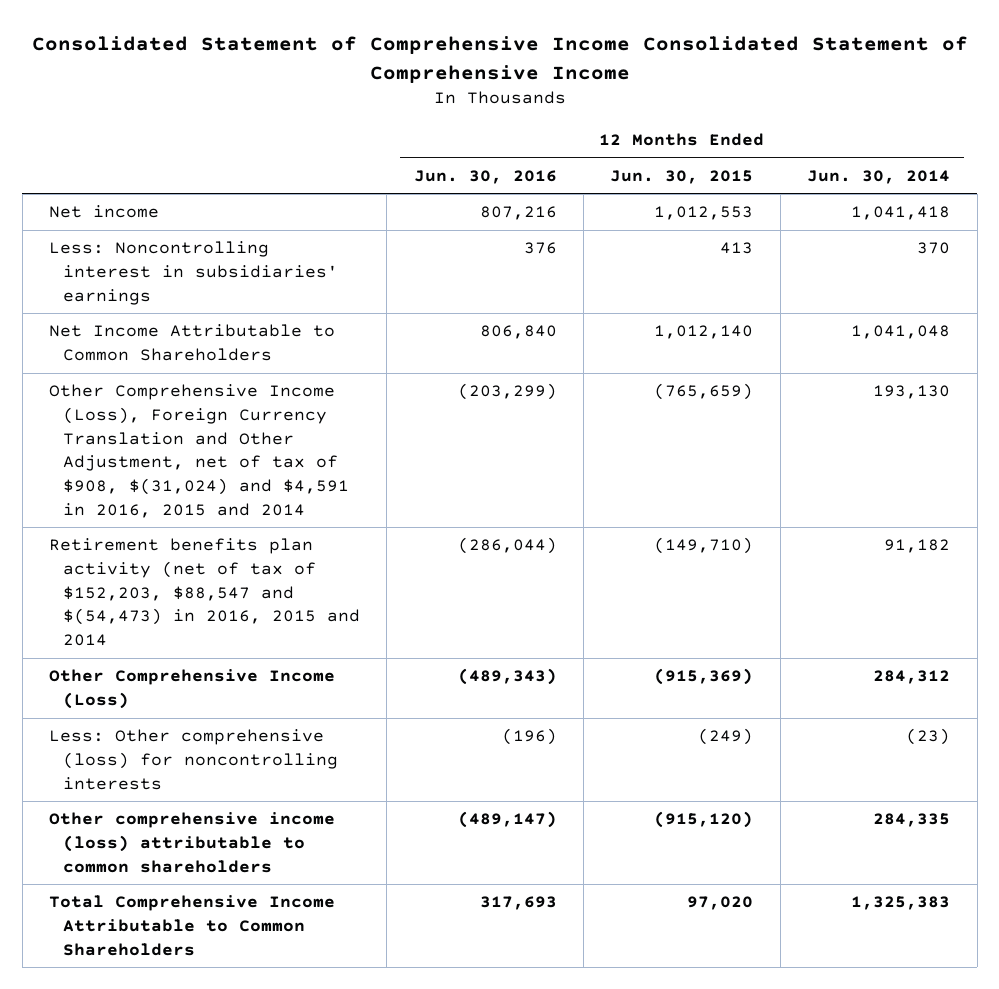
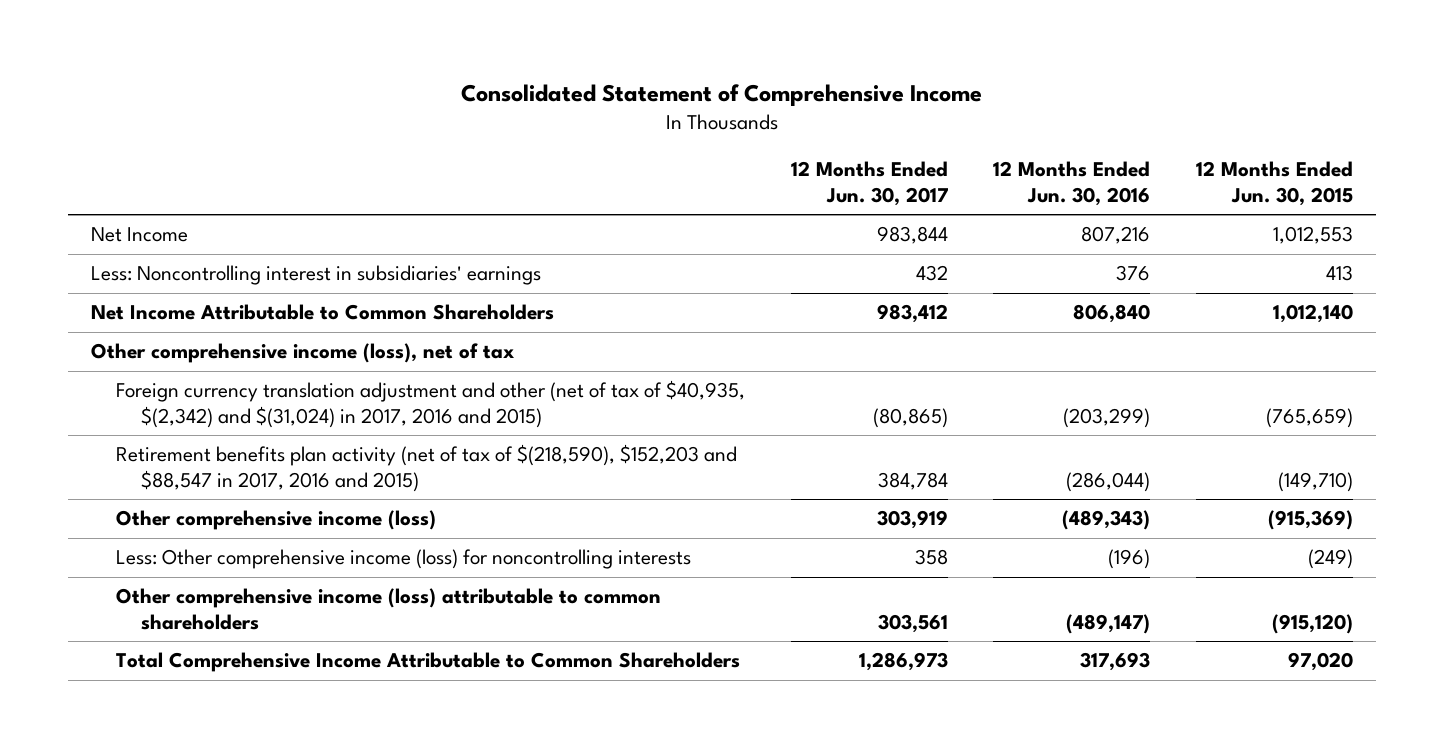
- Consolidated Statement of Comprehensive Income Consolidated Statement of Comprehensive Income
+ Consolidated Statement of Comprehensive Income
- | 12 Months Ended Jun. 30, 2016 | 12 Months Ended Jun. 30, 2015 | 12 Months Ended Jun. 30, 2014
+ | 12 Months Ended Jun. 30, 2017 | 12 Months Ended Jun. 30, 2016 | 12 Months Ended Jun. 30, 2015
- Net income | 807,216 | 1,012,553 | 1,041,418
+ Net Income | 983,844 | 807,216 | 1,012,553
- Other Comprehensive Income (Loss), Foreign Currency Translation and Other Adjustment, net of tax of $908, $(31,024) and $4,591 in 2016, 2015 and 2014 | (203,299) | (765,659) | 193,130
- Retirement benefits plan activity (net of tax of $152,203, $88,547 and $(54,473) in 2016, 2015 and 2014 | (286,044) | (149,710) | 91,182
- Other Comprehensive Income (Loss) | (489,343) | (915,369) | 284,312
- Less: Other comprehensive (loss) for noncontrolling interests | (196) | (249) | (23)
+ Other comprehensive income (loss), net of tax
+ Foreign currency translation adjustment and other (net of tax of $40,935, $(2,342) and $(31,024) in 2017, 2016 and 2015) | (80,865) | (203,299) | (765,659)
+ Retirement benefits plan activity (net of tax of $(218,590), $152,203 and $88,547 in 2017, 2016 and 2015) | 384,784 | (286,044) | (149,710)
+ Other comprehensive income (loss) | 303,919 | (489,343) | (915,369)
+ Less: Other comprehensive income (loss) for noncontrolling interests | 358 | (196) | (249)

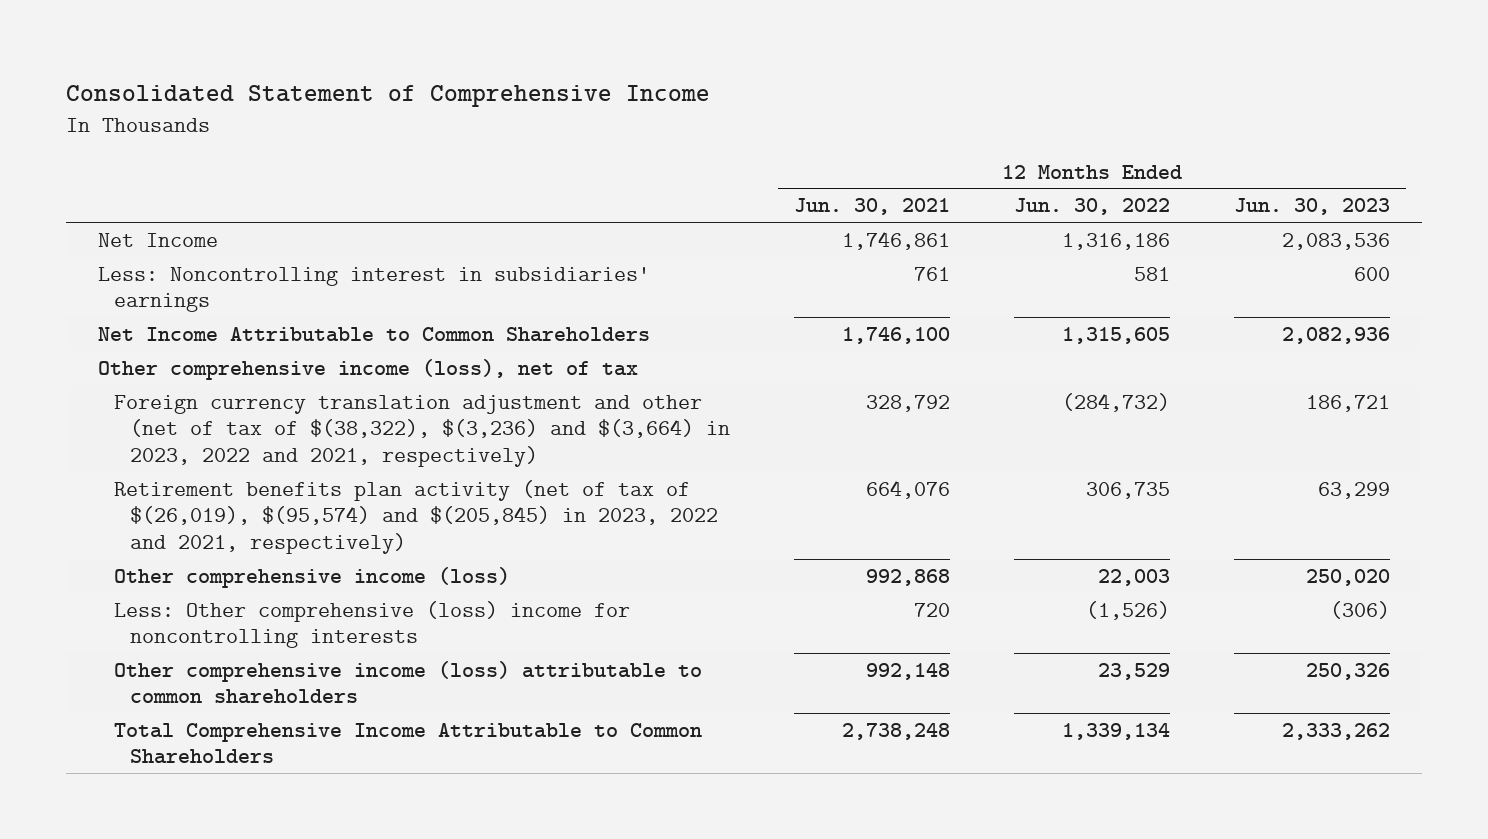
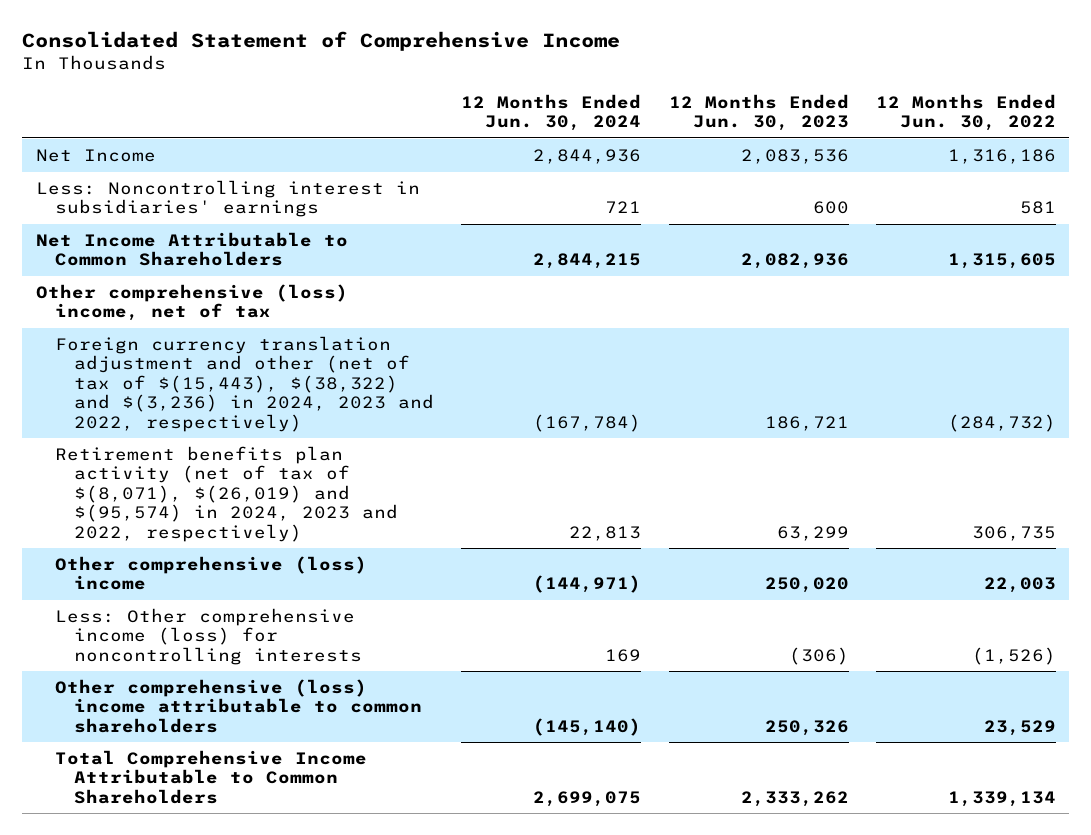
- | 12 Months Ended Jun. 30, 2021 | 12 Months Ended Jun. 30, 2022 | 12 Months Ended Jun. 30, 2023
+ | 12 Months Ended Jun. 30, 2024 | 12 Months Ended Jun. 30, 2023 | 12 Months Ended Jun. 30, 2022
- Other comprehensive income (loss), net of tax
- Foreign currency translation adjustment and other (net of tax of $(38,322), $(3,236) and $(3,664) in 2023, 2022 and 2021, respectively) | 328,792 | (284,732) | 186,721
- Retirement benefits plan activity (net of tax of $(26,019), $(95,574) and $(205,845) in 2023, 2022 and 2021, respectively) | 664,076 | 306,735 | 63,299
- Other comprehensive income (loss) | 992,868 | 22,003 | 250,020
- Less: Other comprehensive (loss) income for noncontrolling interests | 720 | (1,526) | (306)
- Other comprehensive income (loss) attributable to common shareholders | 992,148 | 23,529 | 250,326
+ Other comprehensive (loss) income, net of tax
+ Foreign currency translation adjustment and other (net of tax of $(15,443), $(38,322) and $(3,236) in 2024, 2023 and 2022, respectively) | (167,784) | 186,721 | (284,732)
+ Retirement benefits plan activity (net of tax of $(8,071), $(26,019) and $(95,574) in 2024, 2023 and 2022, respectively) | 22,813 | 63,299 | 306,735
+ Other comprehensive (loss) income | (144,971) | 250,020 | 22,003
+ Less: Other comprehensive income (loss) for noncontrolling interests | 169 | (306) | (1,526)
+ Other comprehensive (loss) income attributable to common shareholders | (145,140) | 250,326 | 23,529

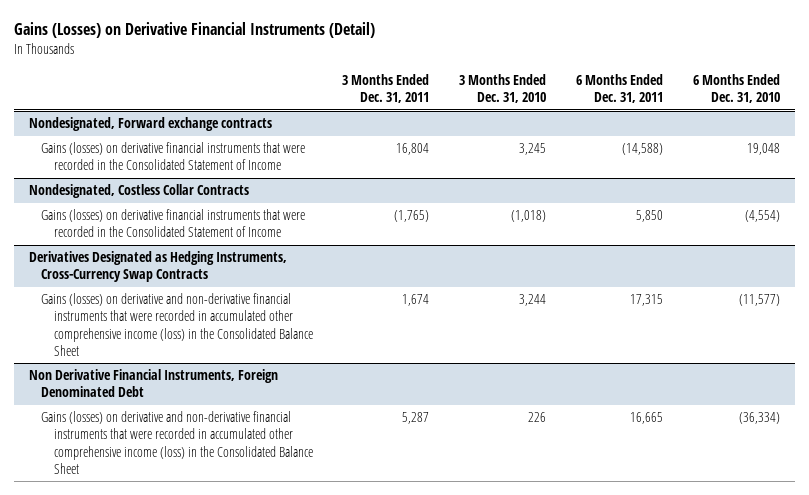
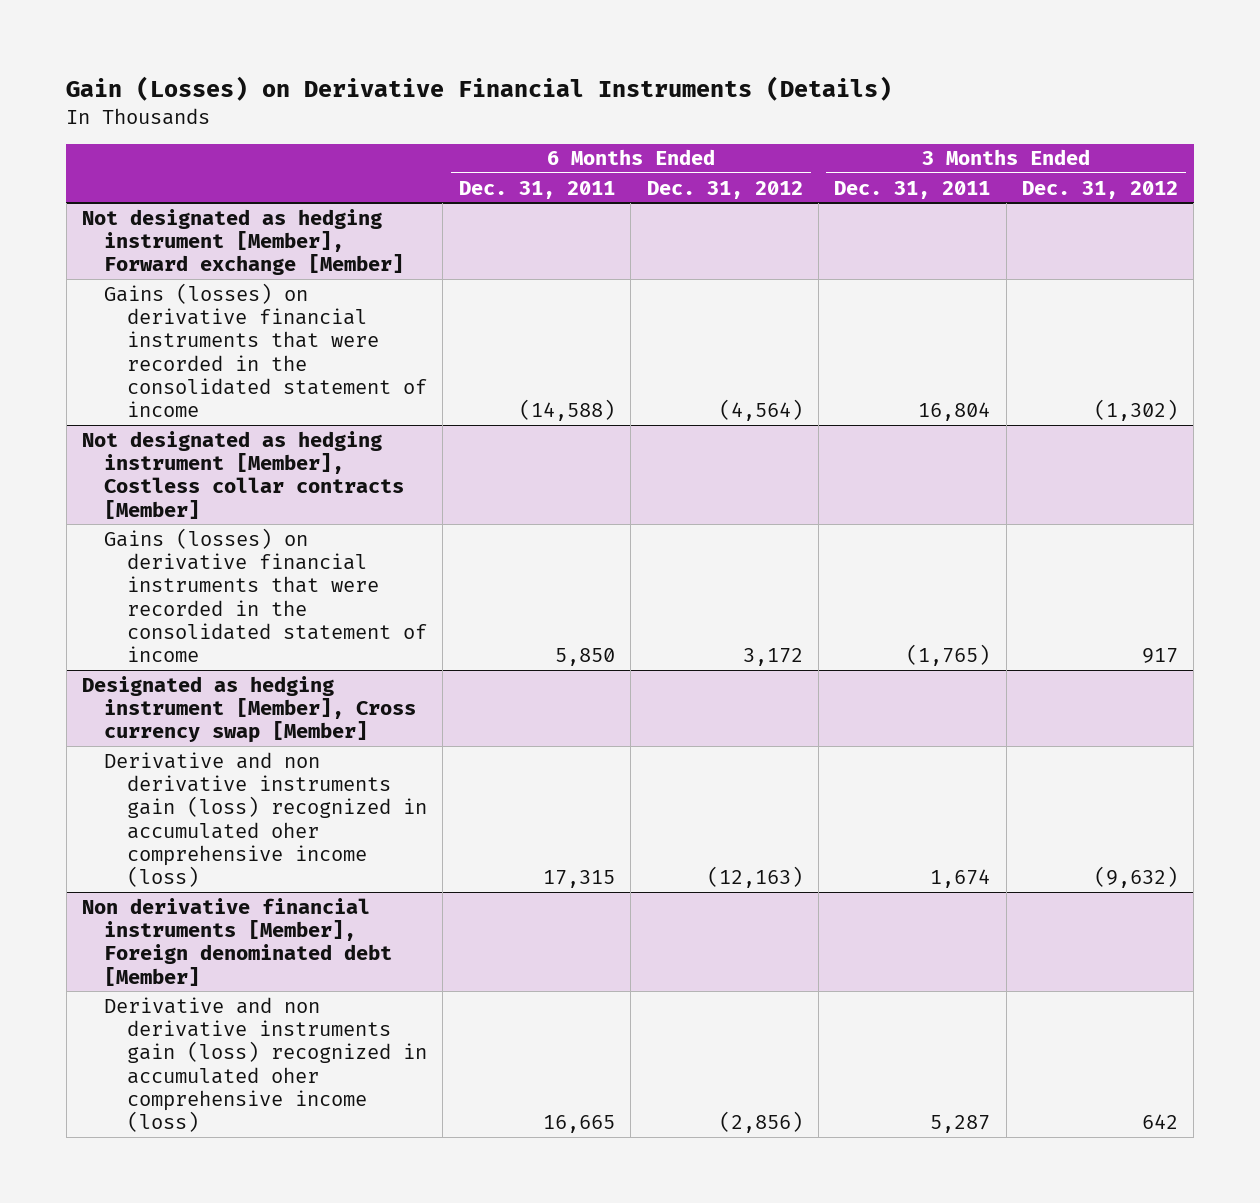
- Gains (Losses) on Derivative Financial Instruments (Detail)
+ Gain (Losses) on Derivative Financial Instruments (Details)
- | 3 Months Ended Dec. 31, 2011 | 3 Months Ended Dec. 31, 2010 | 6 Months Ended Dec. 31, 2011 | 6 Months Ended Dec. 31, 2010
+ | 6 Months Ended Dec. 31, 2011 | 6 Months Ended Dec. 31, 2012 | 3 Months Ended Dec. 31, 2011 | 3 Months Ended Dec. 31, 2012
- Nondesignated, Forward exchange contracts
- Gains (losses) on derivative financial instruments that were recorded in the Consolidated Statement of Income | 16,804 | 3,245 | (14,588) | 19,048
- Nondesignated, Costless Collar Contracts
- Gains (losses) on derivative financial instruments that were recorded in the Consolidated Statement of Income | (1,765) | (1,018) | 5,850 | (4,554)
- Derivatives Designated as Hedging Instruments, Cross-Currency Swap Contracts
- Gains (losses) on derivative and non-derivative financial instruments that were recorded in accumulated other comprehensive income (loss) in the Consolidated Balance Sheet | 1,674 | 3,244 | 17,315 | (11,577)
- Non Derivative Financial Instruments, Foreign Denominated Debt
- Gains (losses) on derivative and non-derivative financial instruments that were recorded in accumulated other comprehensive income (loss) in the Consolidated Balance Sheet | 5,287 | 226 | 16,665 | (36,334)
+ Not designated as hedging instrument [Member], Forward exchange [Member]
+ Gains (losses) on derivative financial instruments that were recorded in the consolidated statement of income | (14,588) | (4,564) | 16,804 | (1,302)
+ Not designated as hedging instrument [Member], Costless collar contracts [Member]
+ Gains (losses) on derivative financial instruments that were recorded in the consolidated statement of income | 5,850 | 3,172 | (1,765) | 917
+ Designated as hedging instrument [Member], Cross currency swap [Member]
+ Derivative and non derivative instruments gain (loss) recognized in accumulated oher comprehensive income (loss) | 17,315 | (12,163) | 1,674 | (9,632)
+ Non derivative financial instruments [Member], Foreign denominated debt [Member]
+ Derivative and non derivative instruments gain (loss) recognized in accumulated oher comprehensive income (loss) | 16,665 | (2,856) | 5,287 | 642

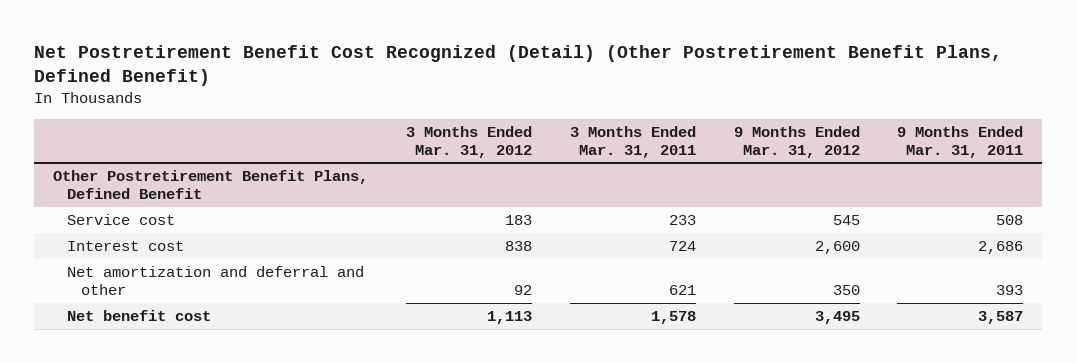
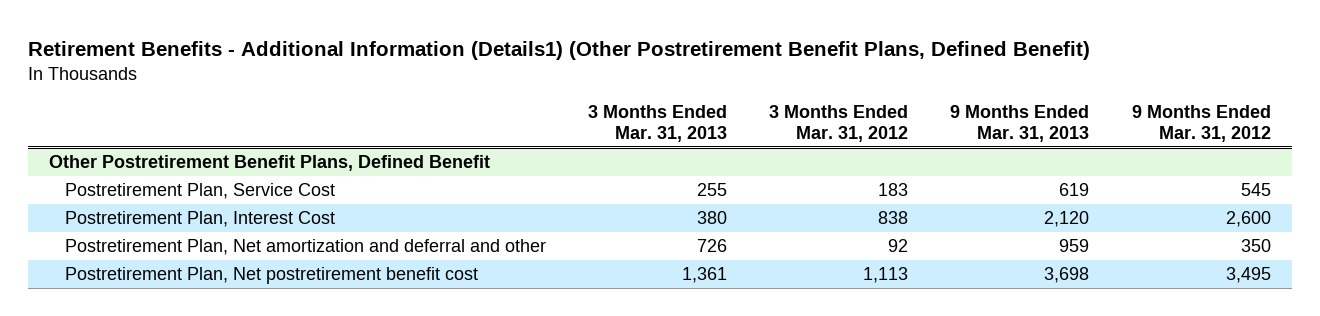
- Net Postretirement Benefit Cost Recognized (Detail) (Other Postretirement Benefit Plans, Defined Benefit)
+ Retirement Benefits - Additional Information (Details1) (Other Postretirement Benefit Plans, Defined Benefit)
- | 3 Months Ended Mar. 31, 2012 | 3 Months Ended Mar. 31, 2011 | 9 Months Ended Mar. 31, 2012 | 9 Months Ended Mar. 31, 2011
+ | 3 Months Ended Mar. 31, 2013 | 3 Months Ended Mar. 31, 2012 | 9 Months Ended Mar. 31, 2013 | 9 Months Ended Mar. 31, 2012
@ Other Postretirement Benefit Plans, Defined Benefit
- Service cost | 183 | 233 | 545 | 508
- Interest cost | 838 | 724 | 2,600 | 2,686
- Net amortization and deferral and other | 92 | 621 | 350 | 393
- Net benefit cost | 1,113 | 1,578 | 3,495 | 3,587
+ Postretirement Plan, Service Cost | 255 | 183 | 619 | 545
+ Postretirement Plan, Interest Cost | 380 | 838 | 2,120 | 2,600
+ Postretirement Plan, Net amortization and deferral and other | 726 | 92 | 959 | 350
+ Postretirement Plan, Net postretirement benefit cost | 1,361 | 1,113 | 3,698 | 3,495

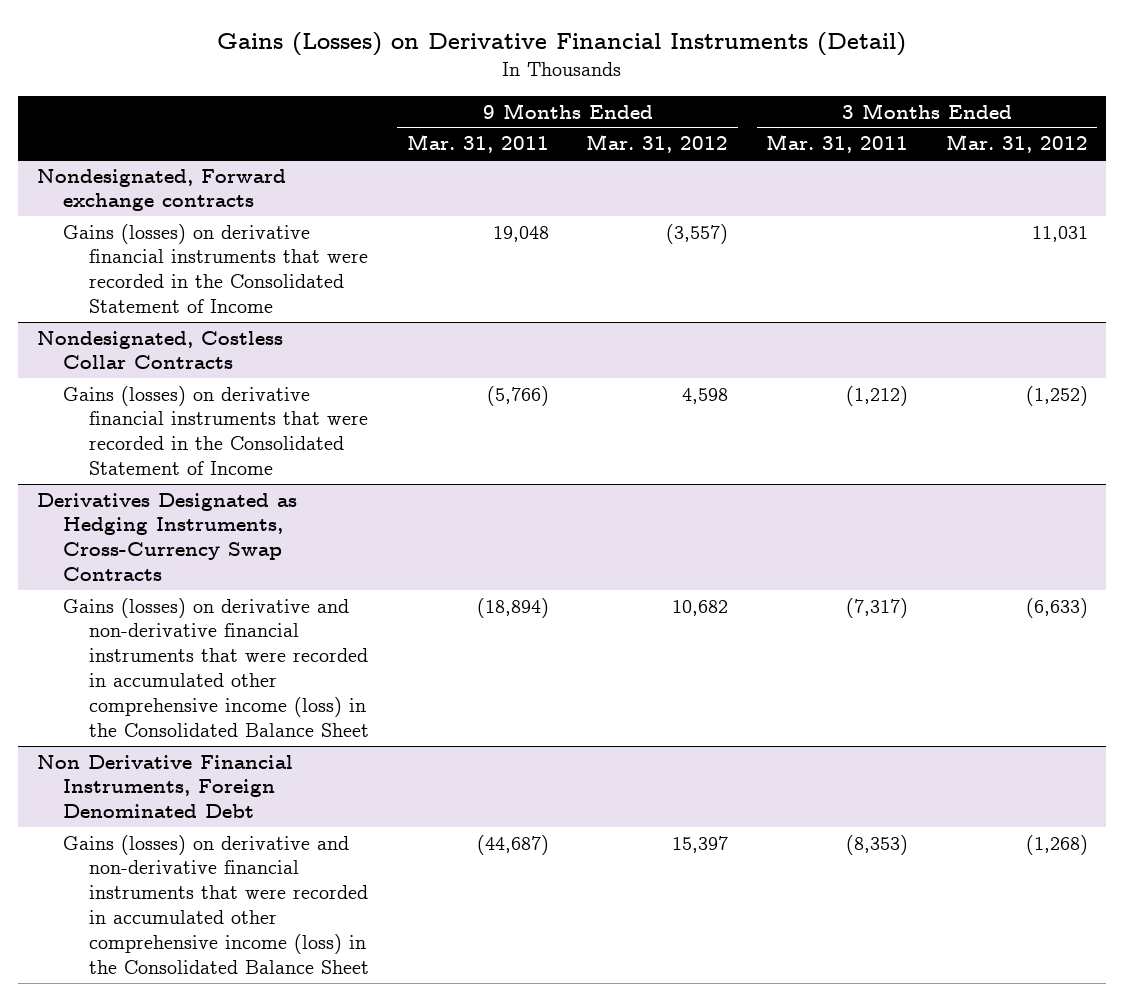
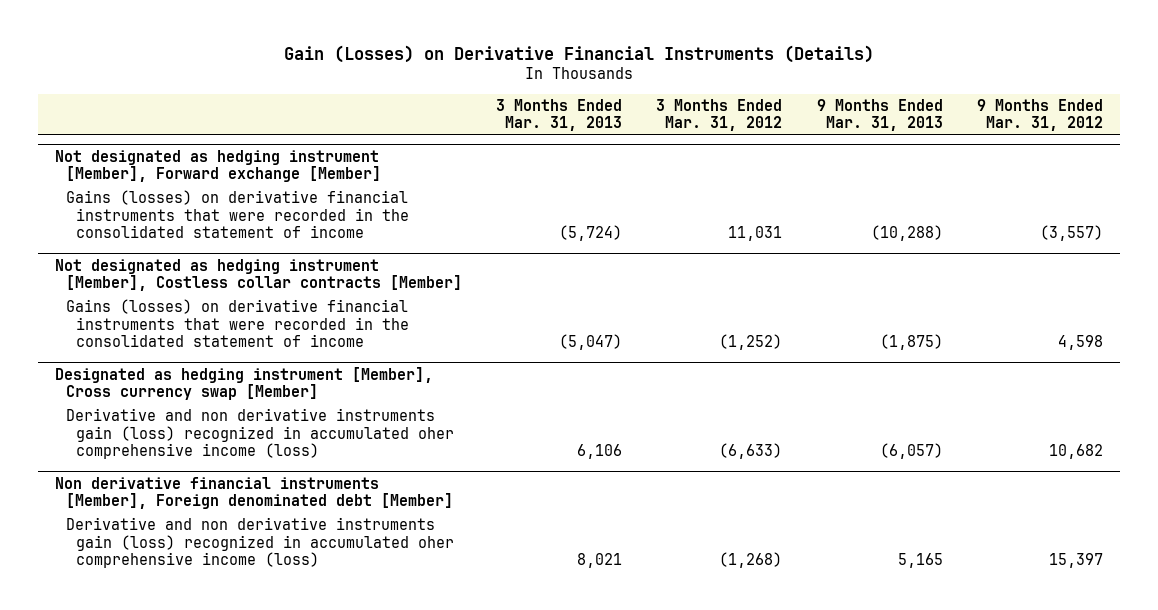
- Gains (Losses) on Derivative Financial Instruments (Detail)
+ Gain (Losses) on Derivative Financial Instruments (Details)
- | 9 Months Ended Mar. 31, 2011 | 9 Months Ended Mar. 31, 2012 | 3 Months Ended Mar. 31, 2011 | 3 Months Ended Mar. 31, 2012
+ | 3 Months Ended Mar. 31, 2013 | 3 Months Ended Mar. 31, 2012 | 9 Months Ended Mar. 31, 2013 | 9 Months Ended Mar. 31, 2012
- Nondesignated, Forward exchange contracts
- Gains (losses) on derivative financial instruments that were recorded in the Consolidated Statement of Income | 19,048 | (3,557) | | 11,031
- Nondesignated, Costless Collar Contracts
- Gains (losses) on derivative financial instruments that were recorded in the Consolidated Statement of Income | (5,766) | 4,598 | (1,212) | (1,252)
- Derivatives Designated as Hedging Instruments, Cross-Currency Swap Contracts
- Gains (losses) on derivative and non-derivative financial instruments that were recorded in accumulated other comprehensive income (loss) in the Consolidated Balance Sheet | (18,894) | 10,682 | (7,317) | (6,633)
- Non Derivative Financial Instruments, Foreign Denominated Debt
- Gains (losses) on derivative and non-derivative financial instruments that were recorded in accumulated other comprehensive income (loss) in the Consolidated Balance Sheet | (44,687) | 15,397 | (8,353) | (1,268)
+ Not designated as hedging instrument [Member], Forward exchange [Member]
+ Gains (losses) on derivative financial instruments that were recorded in the consolidated statement of income | (5,724) | 11,031 | (10,288) | (3,557)
+ Not designated as hedging instrument [Member], Costless collar contracts [Member]
+ Gains (losses) on derivative financial instruments that were recorded in the consolidated statement of income | (5,047) | (1,252) | (1,875) | 4,598
+ Designated as hedging instrument [Member], Cross currency swap [Member]
+ Derivative and non derivative instruments gain (loss) recognized in accumulated oher comprehensive income (loss) | 6,106 | (6,633) | (6,057) | 10,682
+ Non derivative financial instruments [Member], Foreign denominated debt [Member]
+ Derivative and non derivative instruments gain (loss) recognized in accumulated oher comprehensive income (loss) | 8,021 | (1,268) | 5,165 | 15,397

